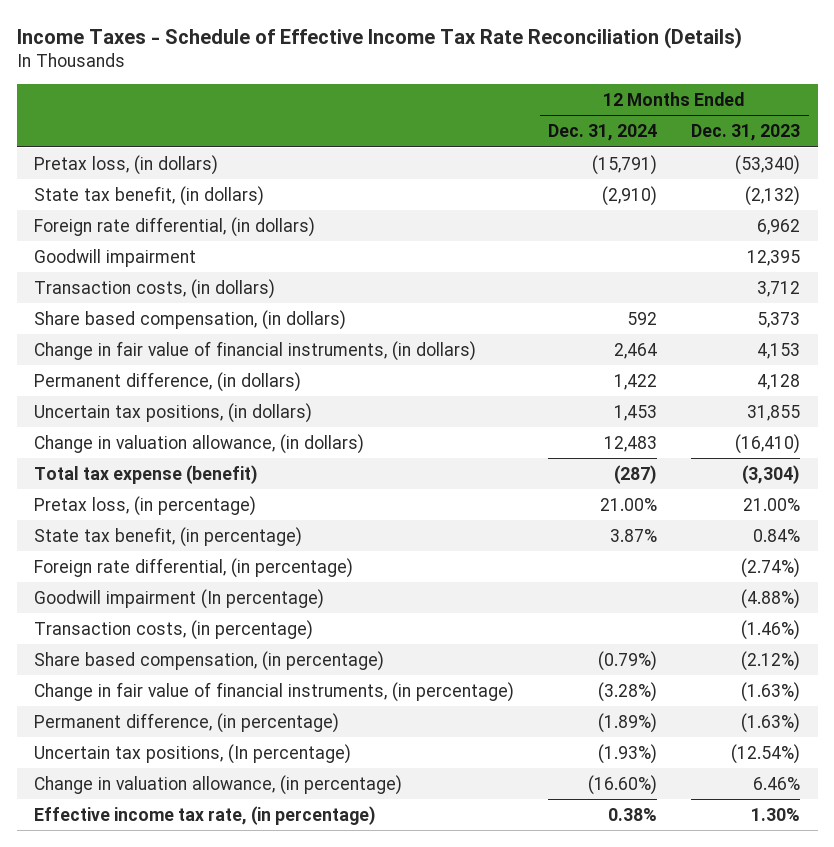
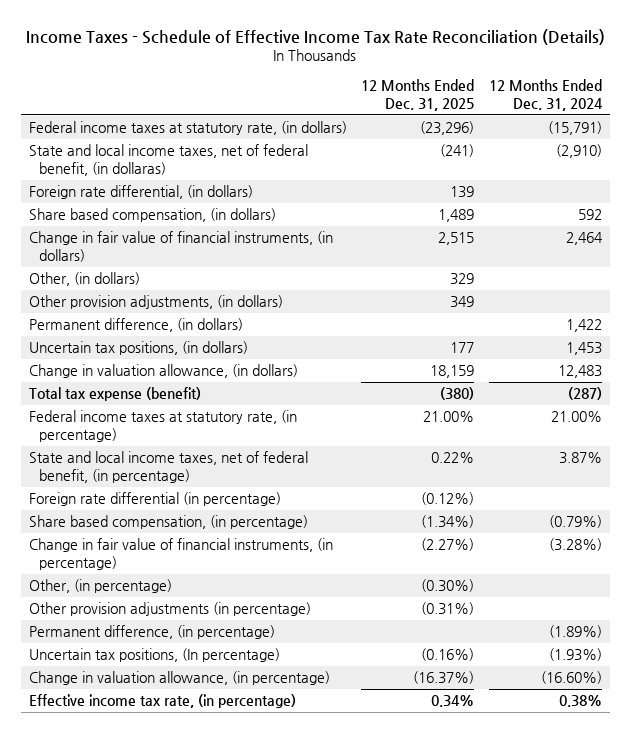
- | 12 Months Ended Dec. 31, 2024 | 12 Months Ended Dec. 31, 2023
+ | 12 Months Ended Dec. 31, 2025 | 12 Months Ended Dec. 31, 2024
- Pretax loss, (in dollars) | (15,791) | (53,340)
- State tax benefit, (in dollars) | (2,910) | (2,132)
+ Federal income taxes at statutory rate, (in dollars) | (23,296) | (15,791)
+ State and local income taxes, net of federal benefit, (in dollaras) | (241) | (2,910)
- Goodwill impairment | | 12,395
- Transaction costs, (in dollars) | | 3,712
+ Other, (in dollars) | 329 |
+ Other provision adjustments, (in dollars) | 349 |
- Pretax loss, (in percentage) | 21.00% | 21.00%
- State tax benefit, (in percentage) | 3.87% | 0.84%
- Foreign rate differential, (in percentage) | | (2.74%)
- Goodwill impairment (In percentage) | | (4.88%)
- Transaction costs, (in percentage) | | (1.46%)
+ Federal income taxes at statutory rate, (in percentage) | 21.00% | 21.00%
+ State and local income taxes, net of federal benefit, (in percentage) | 0.22% | 3.87%
+ Foreign rate differential (in percentage) | (0.12%) |
+ Other, (in percentage) | (0.30%) |
+ Other provision adjustments (in percentage) | (0.31%) |

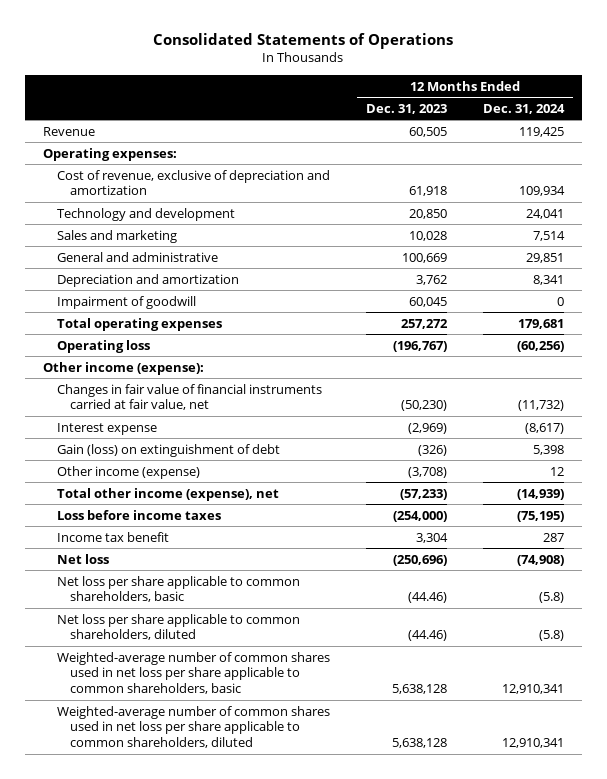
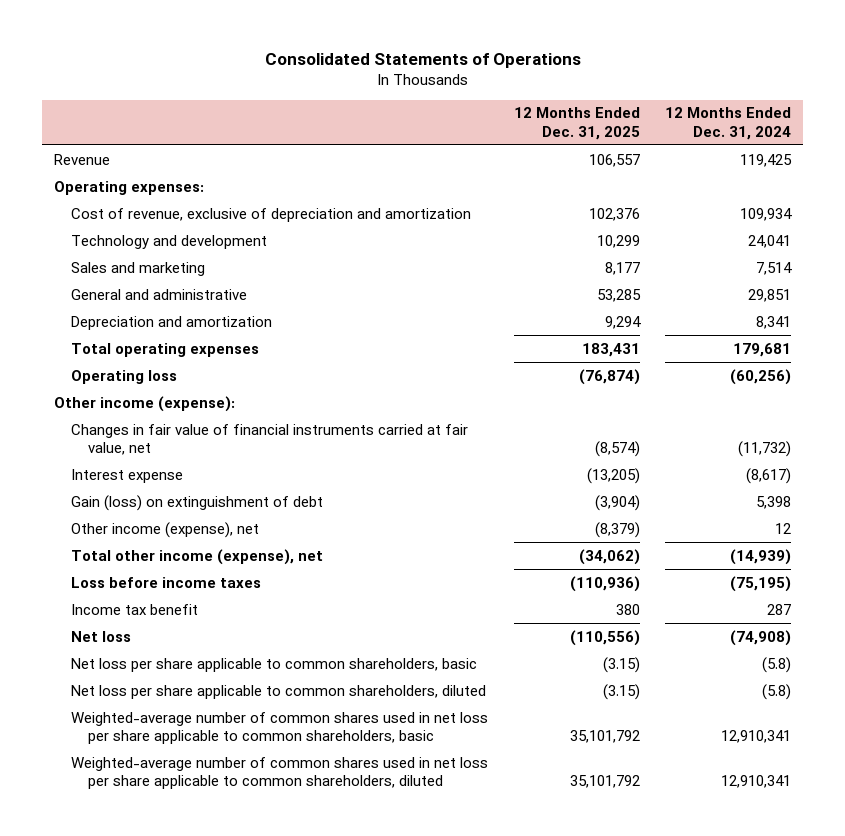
- | 12 Months Ended Dec. 31, 2023 | 12 Months Ended Dec. 31, 2024
+ | 12 Months Ended Dec. 31, 2025 | 12 Months Ended Dec. 31, 2024
- Impairment of goodwill | 60,045 | 0
- Other income (expense) | (3,708) | 12
+ Other income (expense), net | (8,379) | 12

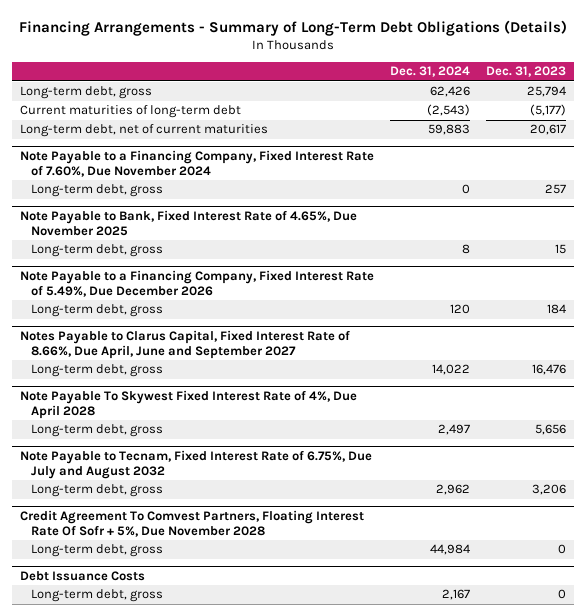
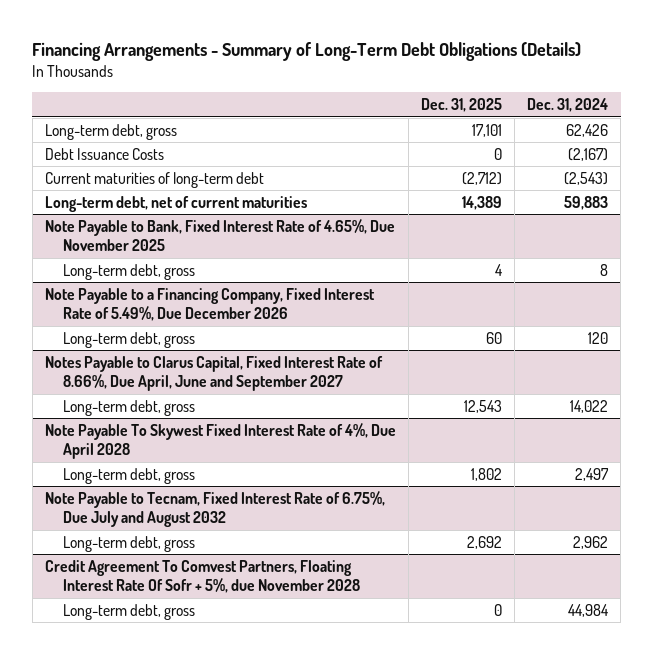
- | Dec. 31, 2024 | Dec. 31, 2023
+ | Dec. 31, 2025 | Dec. 31, 2024
+ Debt Issuance Costs | 0 | (2,167)
- Note Payable to a Financing Company, Fixed Interest Rate of 7.60%, Due November 2024
- Long-term debt, gross | 0 | 257
- Credit Agreement To Comvest Partners, Floating Interest Rate Of Sofr + 5%, Due November 2028
+ Credit Agreement To Comvest Partners, Floating Interest Rate Of Sofr + 5%, due November 2028
- Debt Issuance Costs
- Long-term debt, gross | 2,167 | 0

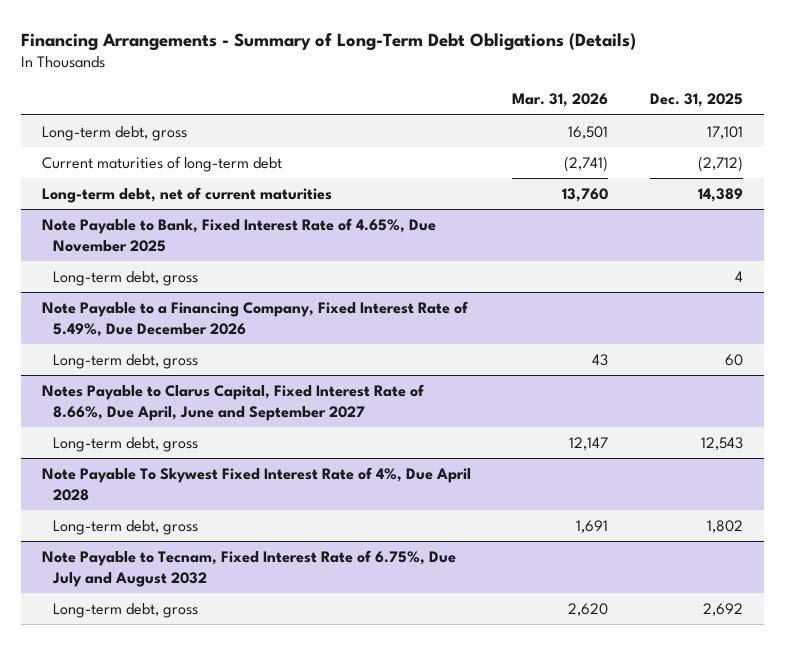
- | Dec. 31, 2025 | Dec. 31, 2024
+ | Mar. 31, 2026 | Dec. 31, 2025
- Debt Issuance Costs | 0 | (2,167)
- Credit Agreement To Comvest Partners, Floating Interest Rate Of Sofr + 5%, due November 2028
- Long-term debt, gross | 0 | 44,984

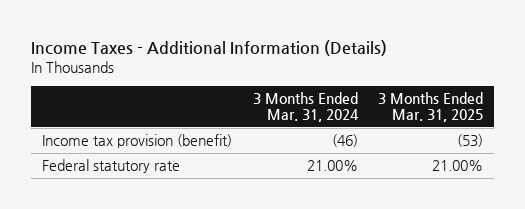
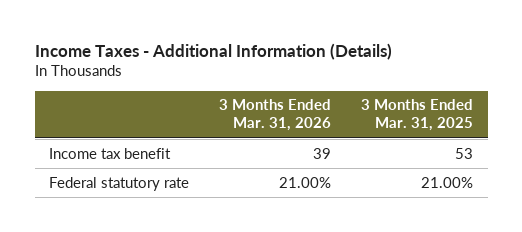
- | 3 Months Ended Mar. 31, 2024 | 3 Months Ended Mar. 31, 2025
+ | 3 Months Ended Mar. 31, 2026 | 3 Months Ended Mar. 31, 2025
- Income tax provision (benefit) | (46) | (53)
+ Income tax benefit | 39 | 53

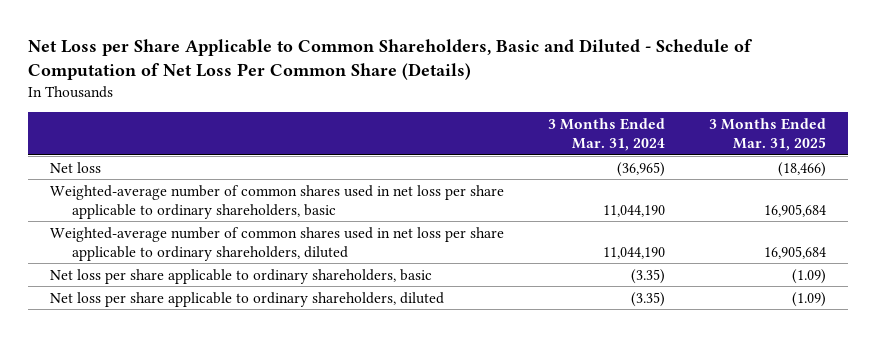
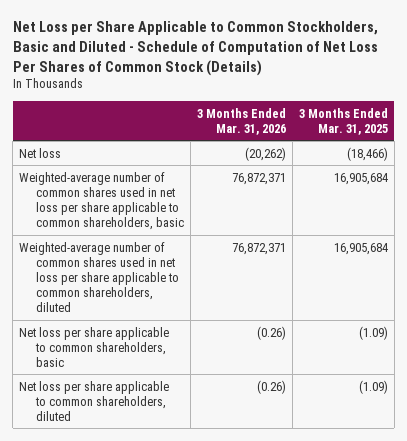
- Net Loss per Share Applicable to Common Shareholders, Basic and Diluted - Schedule of Computation of Net Loss Per Common Share (Details)
+ Net Loss per Share Applicable to Common Stockholders, Basic and Diluted - Schedule of Computation of Net Loss Per Shares of Common Stock (Details)
- | 3 Months Ended Mar. 31, 2024 | 3 Months Ended Mar. 31, 2025
+ | 3 Months Ended Mar. 31, 2026 | 3 Months Ended Mar. 31, 2025
- Weighted-average number of common shares used in net loss per share applicable to ordinary shareholders, basic | 11,044,190 | 16,905,684
- Weighted-average number of common shares used in net loss per share applicable to ordinary shareholders, diluted | 11,044,190 | 16,905,684
- Net loss per share applicable to ordinary shareholders, basic | (3.35) | (1.09)
- Net loss per share applicable to ordinary shareholders, diluted | (3.35) | (1.09)
+ Weighted-average number of common shares used in net loss per share applicable to common shareholders, basic | 76,872,371 | 16,905,684
+ Weighted-average number of common shares used in net loss per share applicable to common shareholders, diluted | 76,872,371 | 16,905,684
+ Net loss per share applicable to common shareholders, basic | (0.26) | (1.09)
+ Net loss per share applicable to common shareholders, diluted | (0.26) | (1.09)

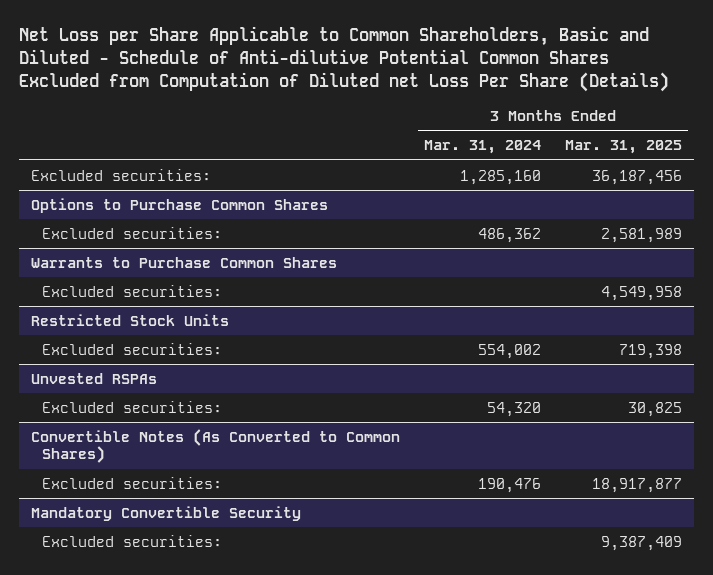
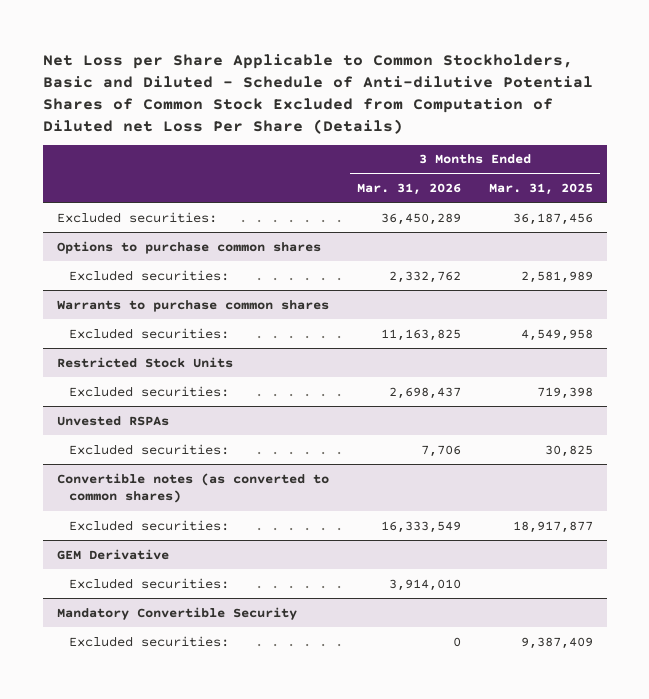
- Net Loss per Share Applicable to Common Shareholders, Basic and Diluted - Schedule of Anti-dilutive Potential Common Shares Excluded from Computation of Diluted net Loss Per Share (Details)
+ Net Loss per Share Applicable to Common Stockholders, Basic and Diluted - Schedule of Anti-dilutive Potential Shares of Common Stock Excluded from Computation of Diluted net Loss Per Share (Details)
- | 3 Months Ended Mar. 31, 2024 | 3 Months Ended Mar. 31, 2025
+ | 3 Months Ended Mar. 31, 2026 | 3 Months Ended Mar. 31, 2025
- Options to Purchase Common Shares
+ Options to purchase common shares
- Warrants to Purchase Common Shares
+ Warrants to purchase common shares
- Convertible Notes (As Converted to Common Shares)
+ Convertible notes (as converted to common shares)
+ GEM Derivative
+ Excluded securities: | 3,914,010 |

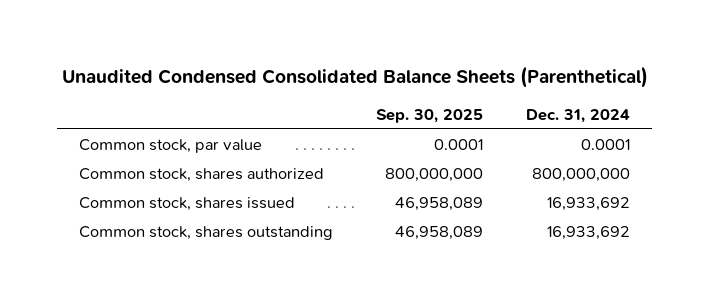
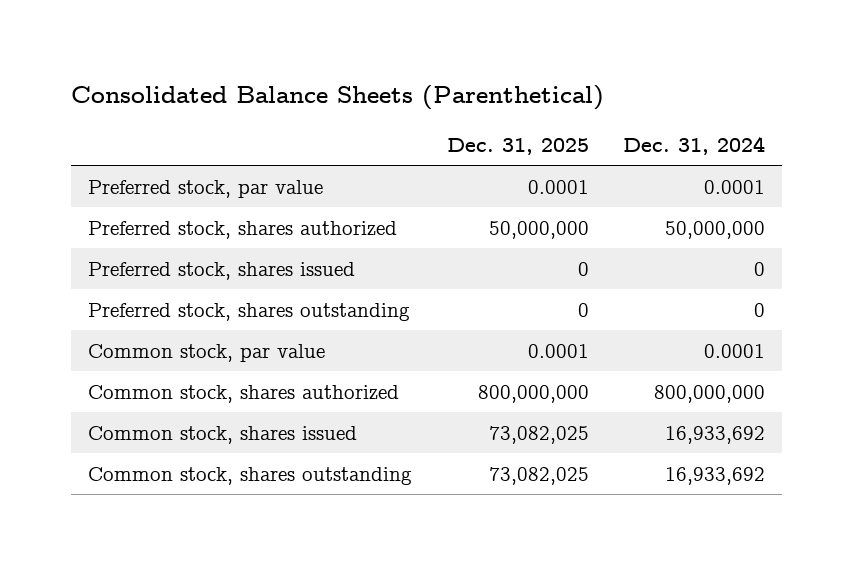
- Unaudited Condensed Consolidated Balance Sheets (Parenthetical)
+ Consolidated Balance Sheets (Parenthetical)
- | Sep. 30, 2025 | Dec. 31, 2024
+ | Dec. 31, 2025 | Dec. 31, 2024
+ Preferred stock, par value | 0.0001 | 0.0001
+ Preferred stock, shares authorized | 50,000,000 | 50,000,000
+ Preferred stock, shares issued | 0 | 0
+ Preferred stock, shares outstanding | 0 | 0

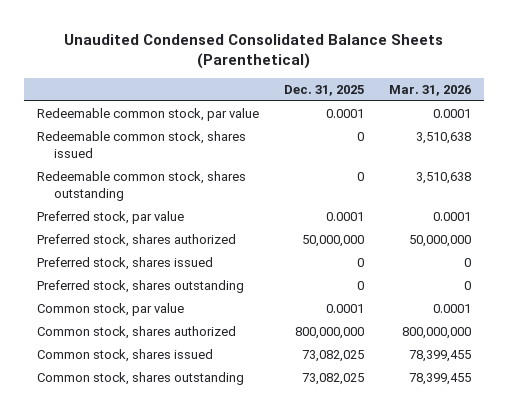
- Consolidated Balance Sheets (Parenthetical)
+ Unaudited Condensed Consolidated Balance Sheets (Parenthetical)
- | Dec. 31, 2025 | Dec. 31, 2024
+ | Dec. 31, 2025 | Mar. 31, 2026
+ Redeemable common stock, par value | 0.0001 | 0.0001
+ Redeemable common stock, shares issued | 0 | 3,510,638
+ Redeemable common stock, shares outstanding | 0 | 3,510,638

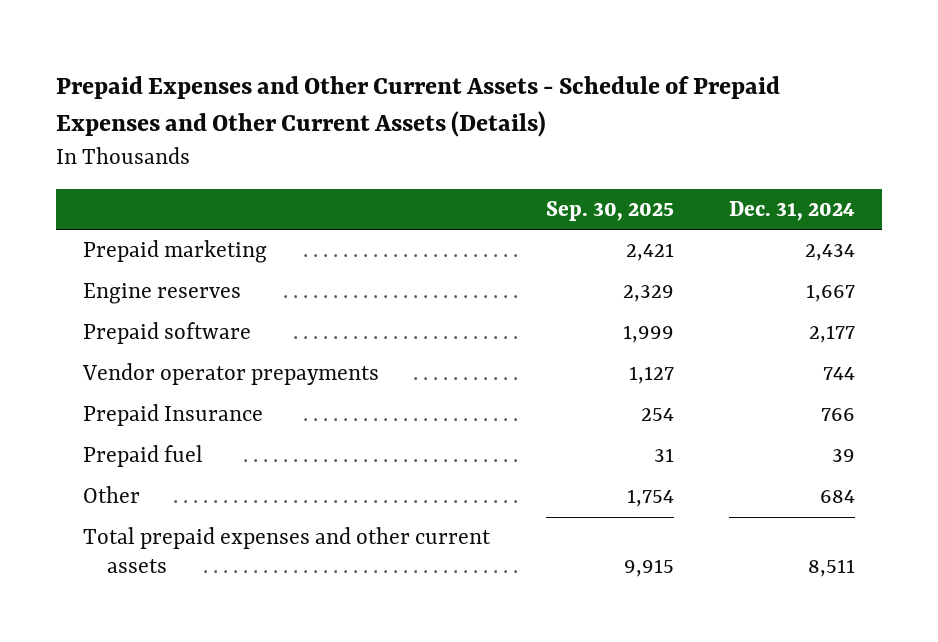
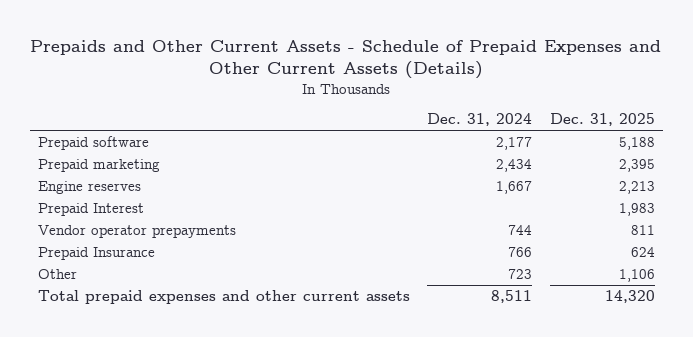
- Prepaid Expenses and Other Current Assets - Schedule of Prepaid Expenses and Other Current Assets (Details)
+ Prepaids and Other Current Assets - Schedule of Prepaid Expenses and Other Current Assets (Details)
- | Sep. 30, 2025 | Dec. 31, 2024
+ | Dec. 31, 2024 | Dec. 31, 2025
moved up: Prepaid software | 2,177 | 5,188
+ Prepaid Interest | | 1,983
- Prepaid fuel | 31 | 39
- Other | 1,754 | 684
+ Other | 723 | 1,106

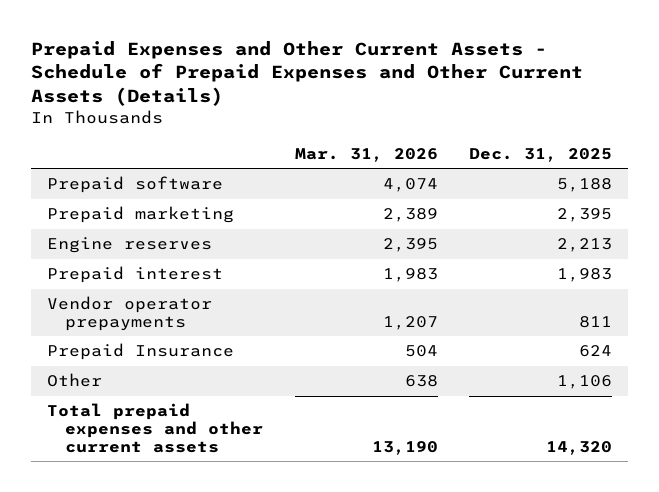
- Prepaids and Other Current Assets - Schedule of Prepaid Expenses and Other Current Assets (Details)
+ Prepaid Expenses and Other Current Assets - Schedule of Prepaid Expenses and Other Current Assets (Details)
- | Dec. 31, 2024 | Dec. 31, 2025
+ | Mar. 31, 2026 | Dec. 31, 2025
- Prepaid Interest | | 1,983
+ Prepaid interest | 1,983 | 1,983

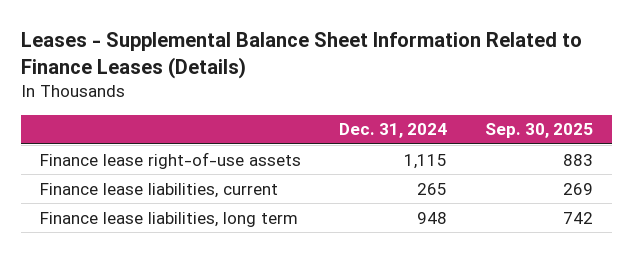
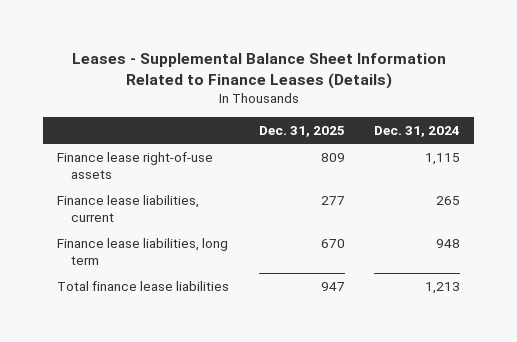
- | Dec. 31, 2024 | Sep. 30, 2025
+ | Dec. 31, 2025 | Dec. 31, 2024
+ Total finance lease liabilities | 947 | 1,213

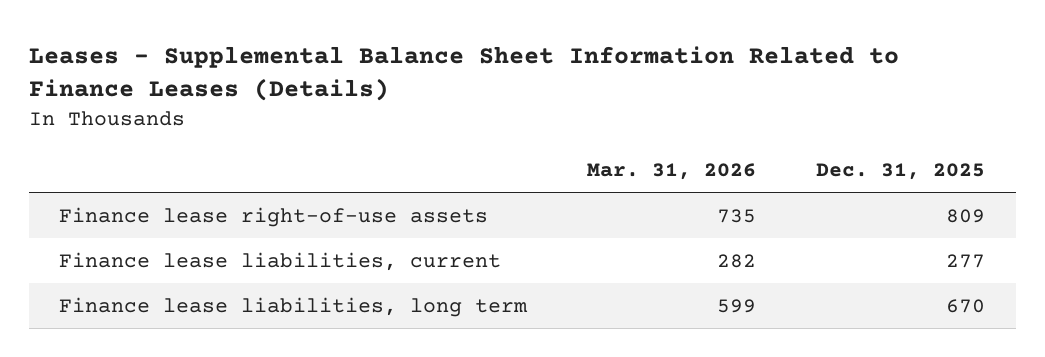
- | Dec. 31, 2025 | Dec. 31, 2024
+ | Mar. 31, 2026 | Dec. 31, 2025
- Total finance lease liabilities | 947 | 1,213

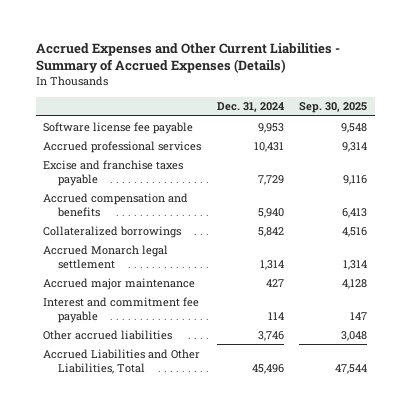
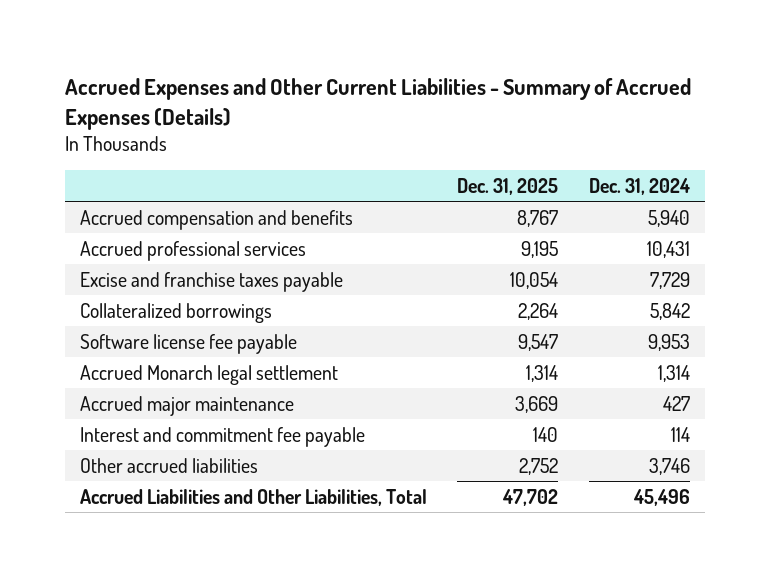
- | Dec. 31, 2024 | Sep. 30, 2025
+ | Dec. 31, 2025 | Dec. 31, 2024
moved up: Accrued compensation and benefits | 8,767 | 5,940
moved down: Software license fee payable | 9,547 | 9,953

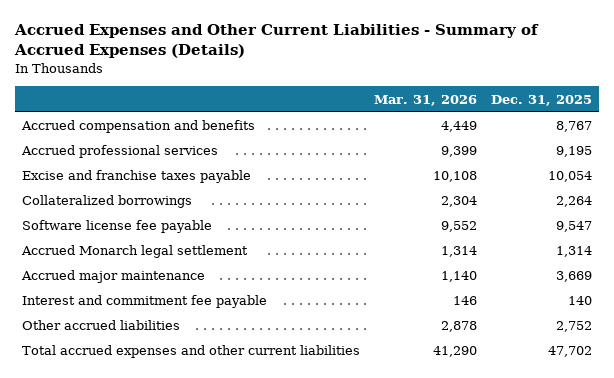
- | Dec. 31, 2025 | Dec. 31, 2024
+ | Mar. 31, 2026 | Dec. 31, 2025
- Accrued Liabilities and Other Liabilities, Total | 47,702 | 45,496
+ Total accrued expenses and other current liabilities | 41,290 | 47,702

